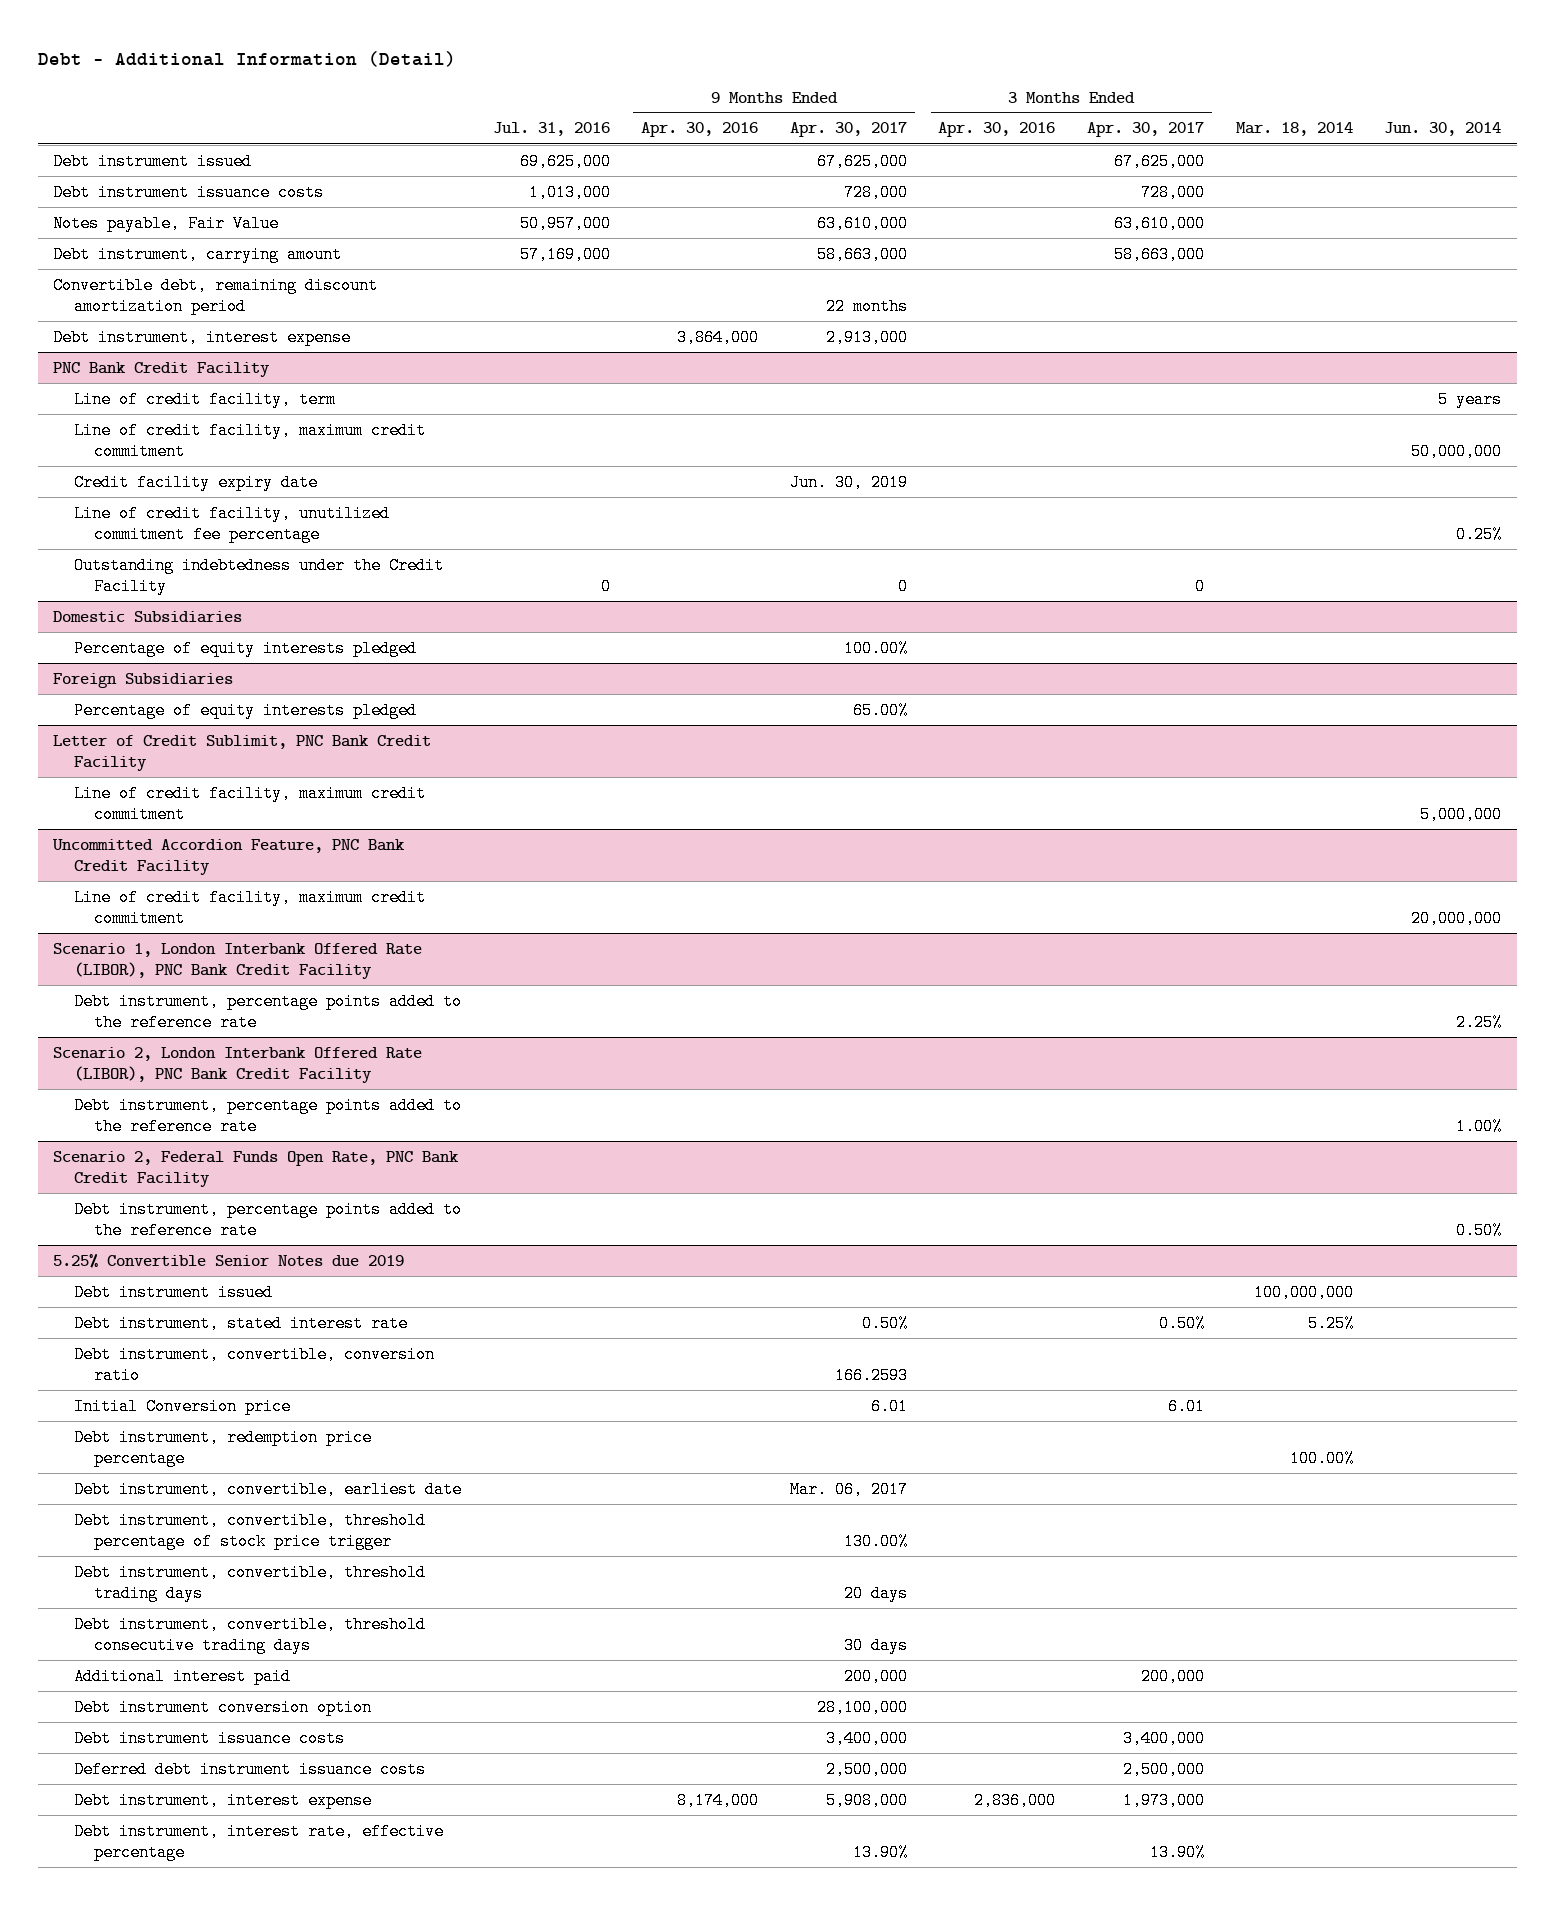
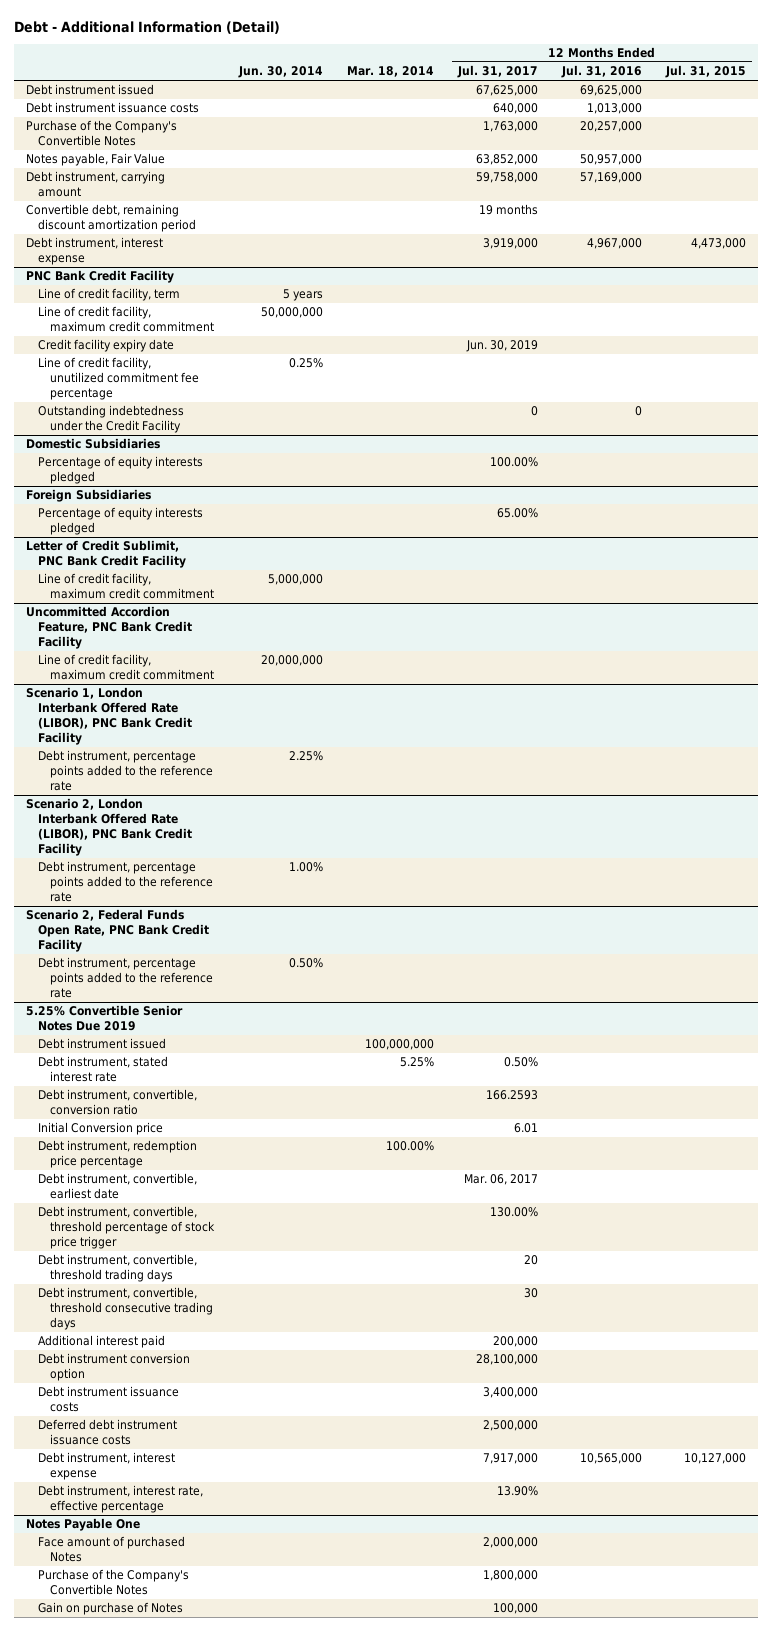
- | Jul. 31, 2016 | 9 Months Ended Apr. 30, 2016 | 9 Months Ended Apr. 30, 2017 | 3 Months Ended Apr. 30, 2016 | 3 Months Ended Apr. 30, 2017 | Mar. 18, 2014 | Jun. 30, 2014
+ | Jun. 30, 2014 | Mar. 18, 2014 | 12 Months Ended Jul. 31, 2017 | 12 Months Ended Jul. 31, 2016 | 12 Months Ended Jul. 31, 2015
+ Purchase of the Company's Convertible Notes | | | 1,763,000 | 20,257,000 |
- 5.25% Convertible Senior Notes due 2019
+ 5.25% Convertible Senior Notes Due 2019
+ Notes Payable One
+ Face amount of purchased Notes | | | 2,000,000 | |
+ Purchase of the Company's Convertible Notes | | | 1,800,000 | |
+ Gain on purchase of Notes | | | 100,000 | |

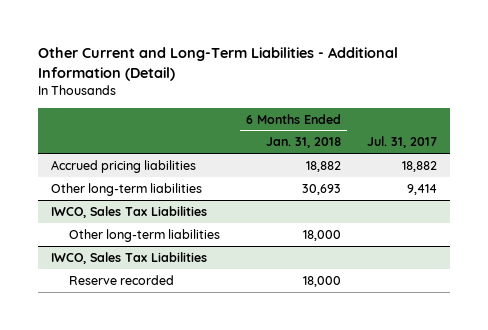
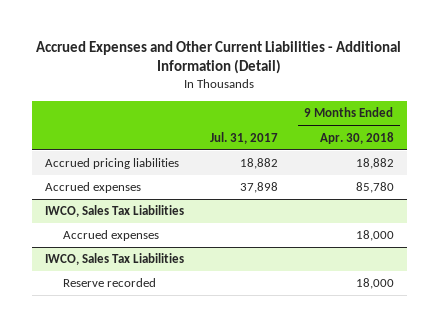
- Other Current and Long-Term Liabilities - Additional Information (Detail)
+ Accrued Expenses and Other Current Liabilities - Additional Information (Detail)
- | 6 Months Ended Jan. 31, 2018 | Jul. 31, 2017
+ | Jul. 31, 2017 | 9 Months Ended Apr. 30, 2018
- Other long-term liabilities | 30,693 | 9,414
+ Accrued expenses | 37,898 | 85,780
@ IWCO, Sales Tax Liabilities
- Other long-term liabilities | 18,000 |
+ Accrued expenses | | 18,000

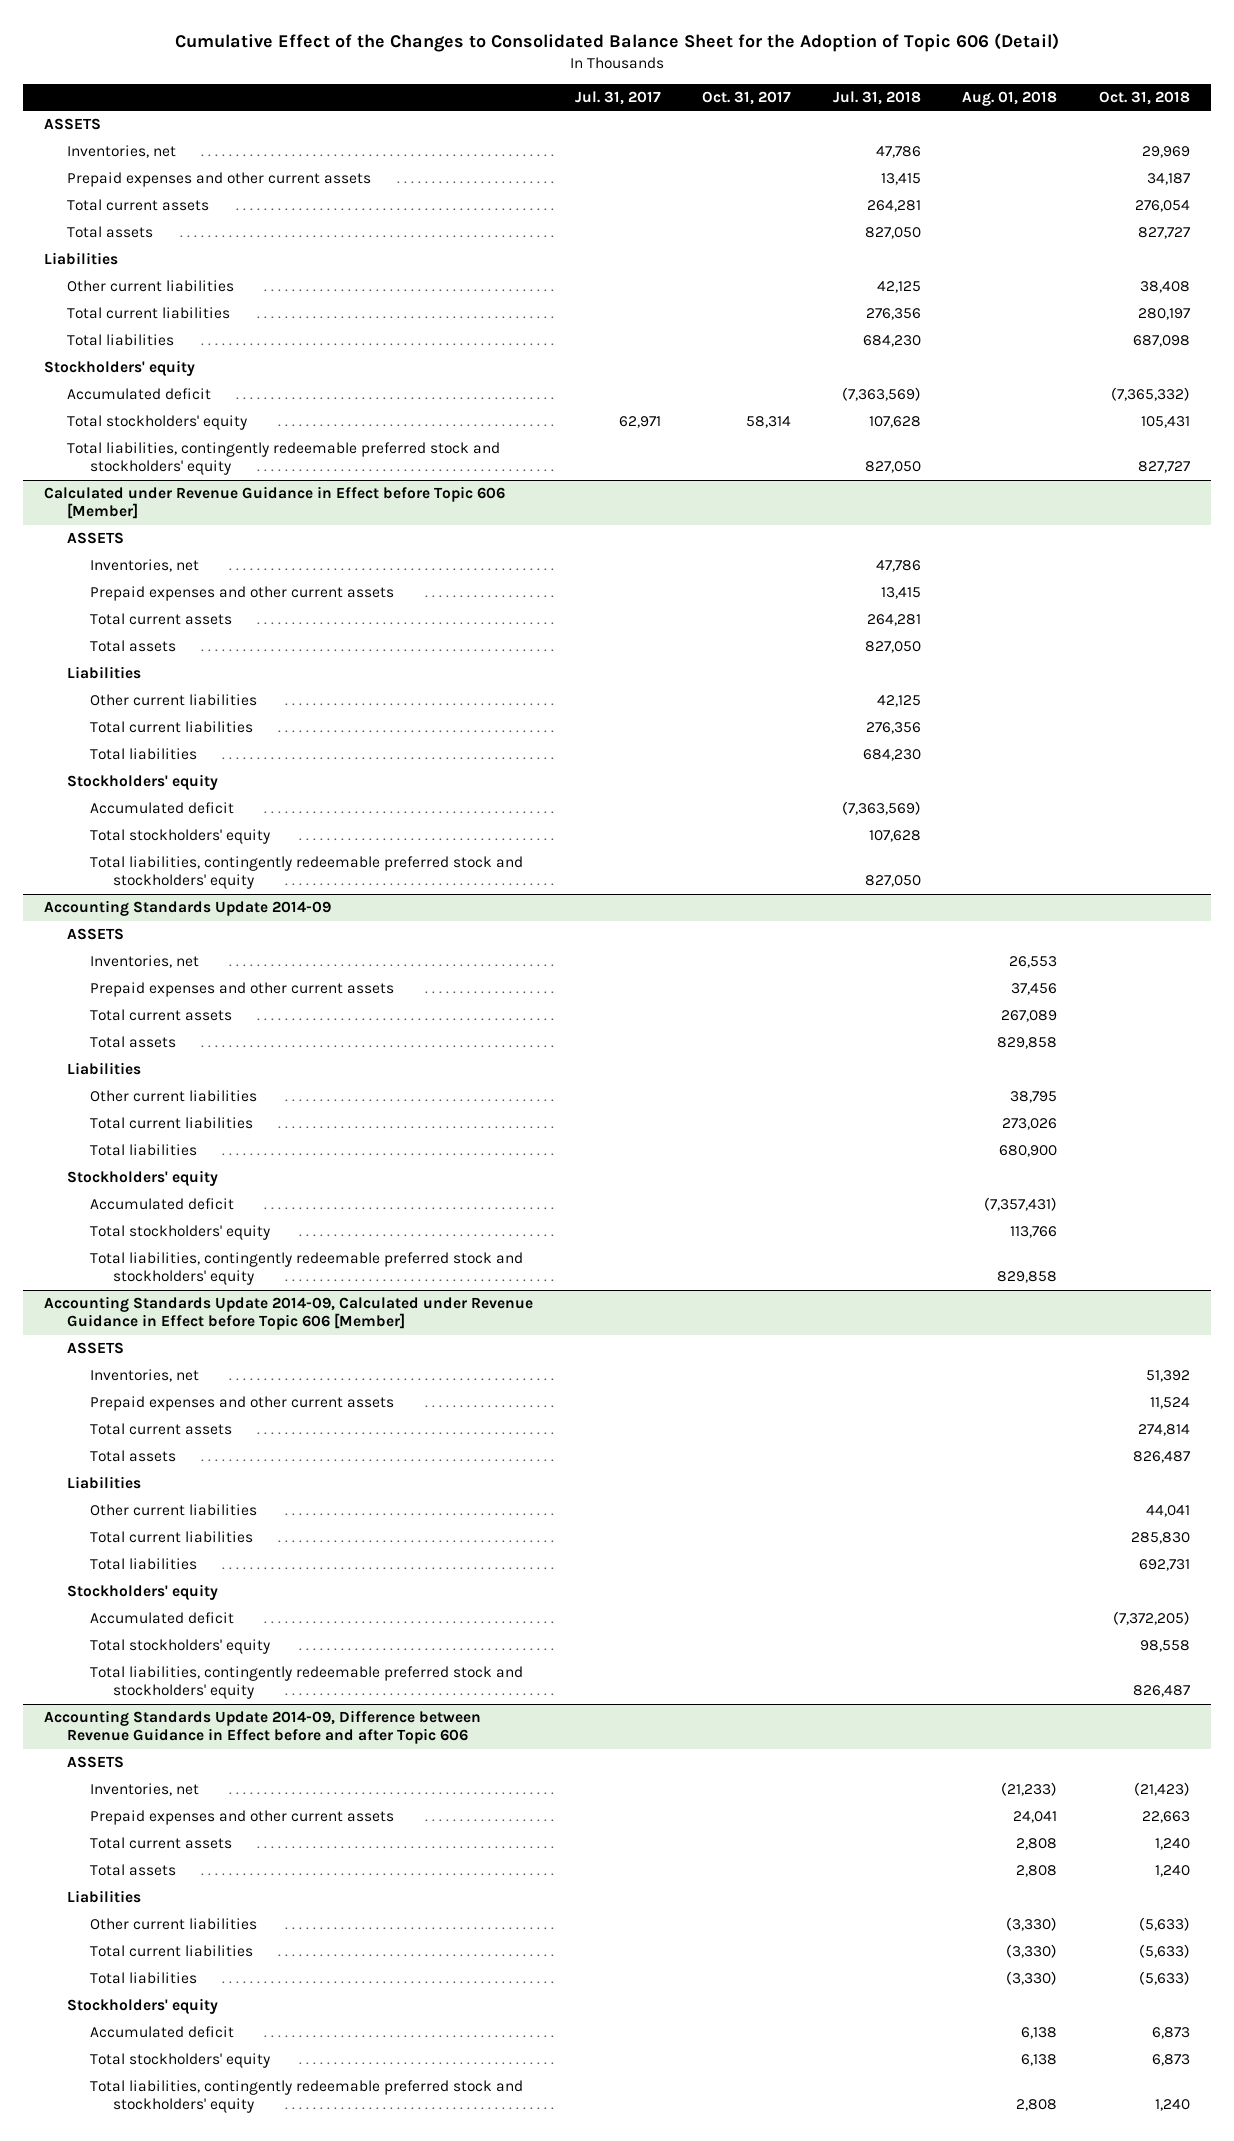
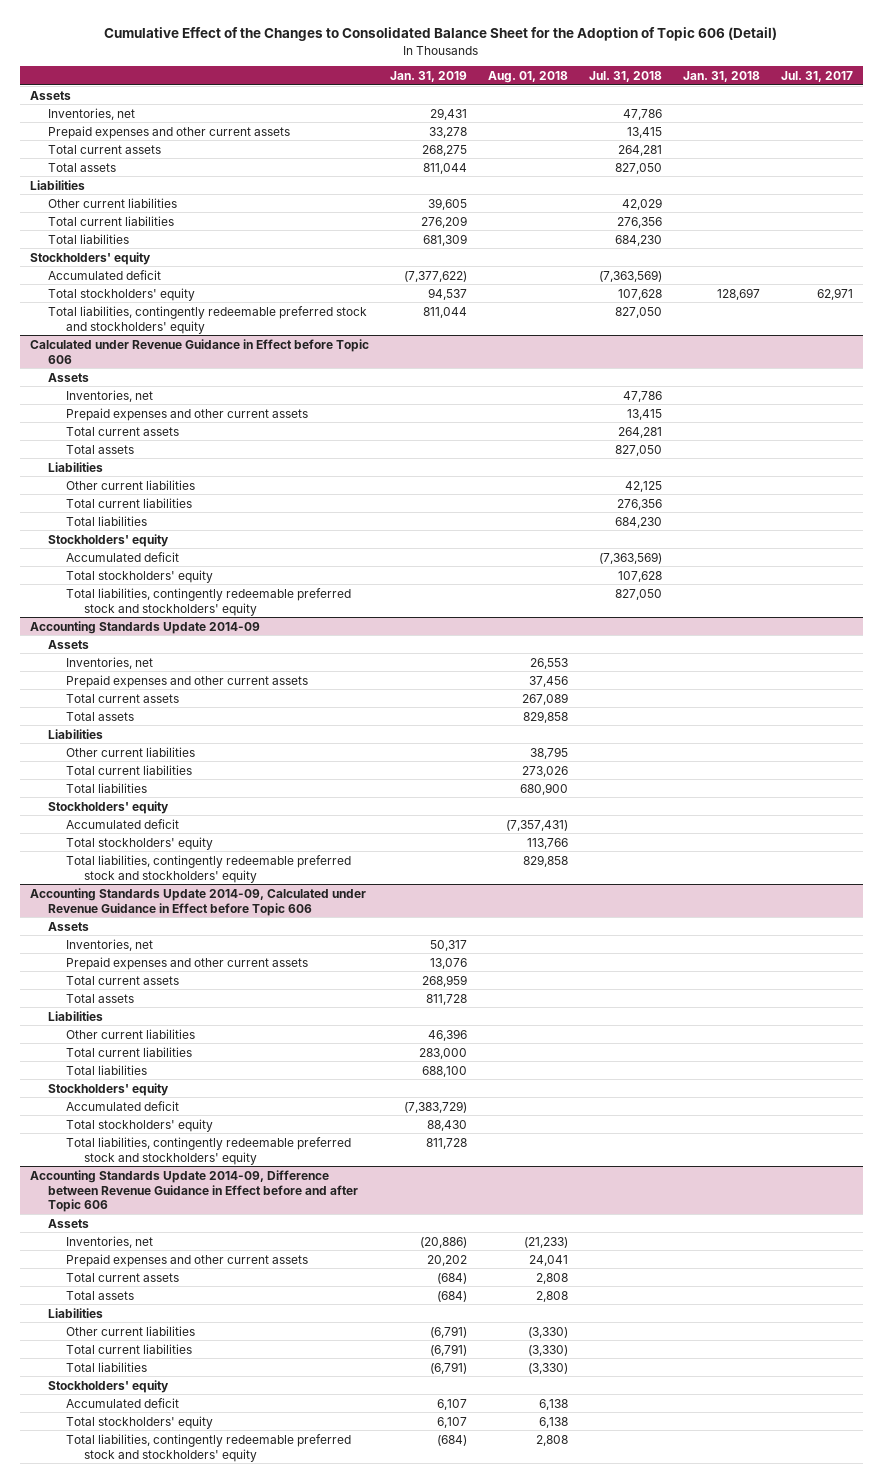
- | Jul. 31, 2017 | Oct. 31, 2017 | Jul. 31, 2018 | Aug. 01, 2018 | Oct. 31, 2018
+ | Jan. 31, 2019 | Aug. 01, 2018 | Jul. 31, 2018 | Jan. 31, 2018 | Jul. 31, 2017
- ASSETS
+ Assets
- Other current liabilities | | | 42,125 | | 38,408
+ Other current liabilities | 39,605 | | 42,029 | |
- Calculated under Revenue Guidance in Effect before Topic 606 [Member]
- ASSETS
+ Calculated under Revenue Guidance in Effect before Topic 606
+ Assets
@ Accounting Standards Update 2014-09
- ASSETS
+ Assets
- Accounting Standards Update 2014-09, Calculated under Revenue Guidance in Effect before Topic 606 [Member]
- ASSETS
+ Accounting Standards Update 2014-09, Calculated under Revenue Guidance in Effect before Topic 606
+ Assets
@ Accounting Standards Update 2014-09, Difference between Revenue Guidance in Effect before and after Topic 606
- ASSETS
+ Assets

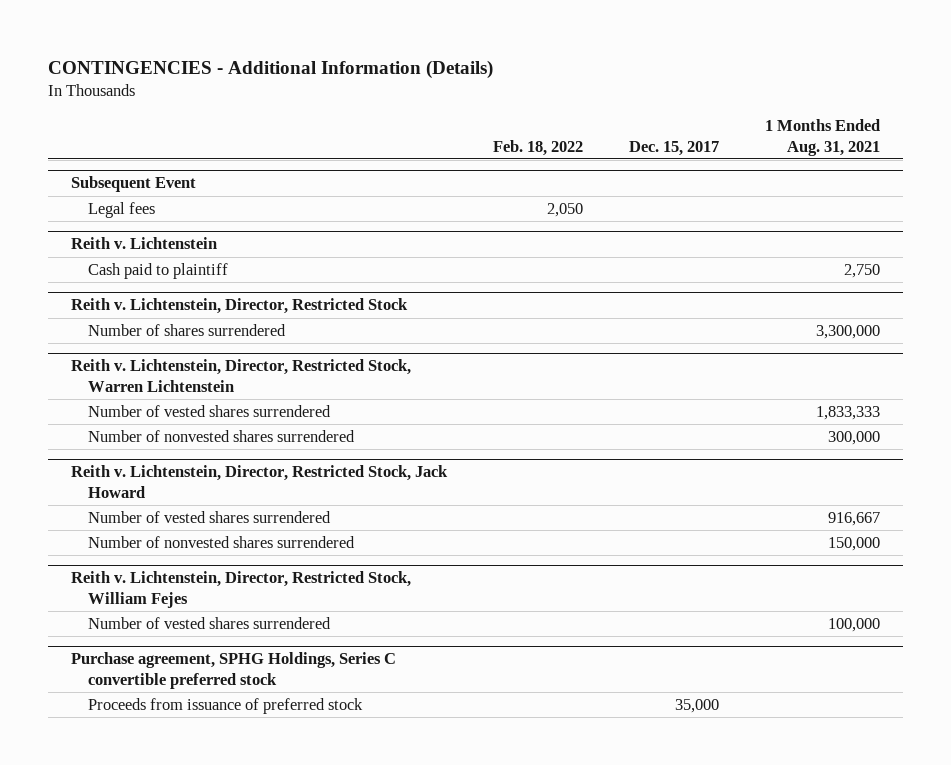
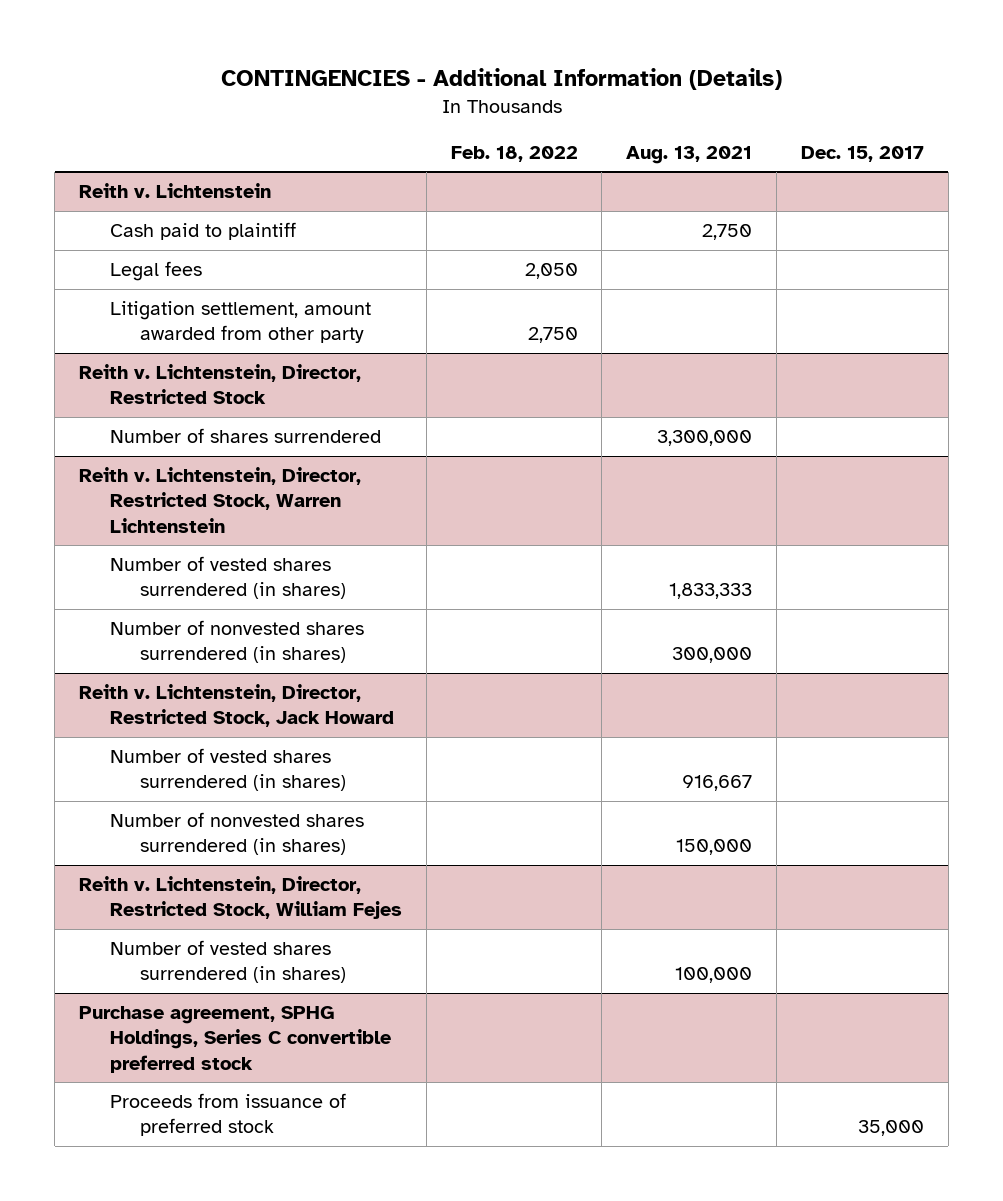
- | Feb. 18, 2022 | Dec. 15, 2017 | 1 Months Ended Aug. 31, 2021
+ | Feb. 18, 2022 | Aug. 13, 2021 | Dec. 15, 2017
- Subsequent Event
- Legal fees | 2,050 | |
@ Reith v. Lichtenstein
+ Legal fees | 2,050 | |
+ Litigation settlement, amount awarded from other party | 2,750 | |
@ Reith v. Lichtenstein, Director, Restricted Stock, Warren Lichtenstein
- Number of vested shares surrendered | | | 1,833,333
- Number of nonvested shares surrendered | | | 300,000
+ Number of vested shares surrendered (in shares) | | 1,833,333 |
+ Number of nonvested shares surrendered (in shares) | | 300,000 |
@ Reith v. Lichtenstein, Director, Restricted Stock, Jack Howard
- Number of vested shares surrendered | | | 916,667
- Number of nonvested shares surrendered | | | 150,000
+ Number of vested shares surrendered (in shares) | | 916,667 |
+ Number of nonvested shares surrendered (in shares) | | 150,000 |
@ Reith v. Lichtenstein, Director, Restricted Stock, William Fejes
- Number of vested shares surrendered | | | 100,000
+ Number of vested shares surrendered (in shares) | | 100,000 |

